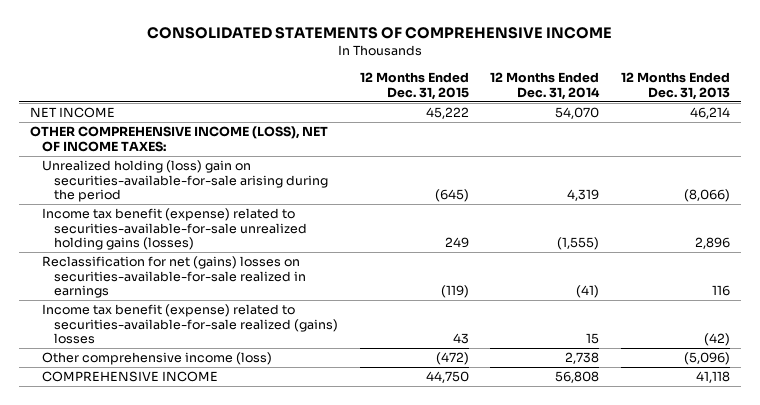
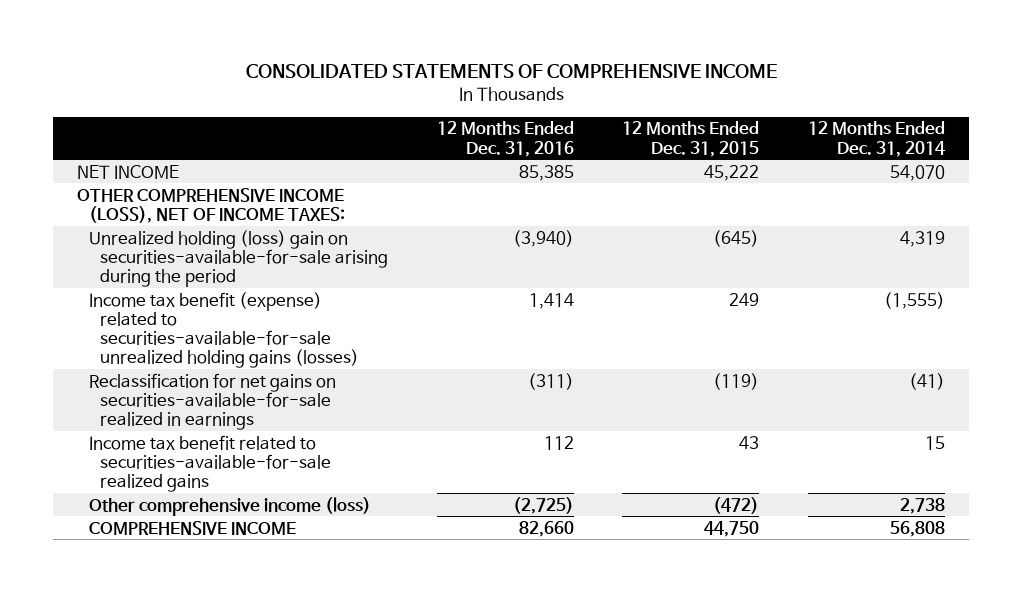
- | 12 Months Ended Dec. 31, 2015 | 12 Months Ended Dec. 31, 2014 | 12 Months Ended Dec. 31, 2013
+ | 12 Months Ended Dec. 31, 2016 | 12 Months Ended Dec. 31, 2015 | 12 Months Ended Dec. 31, 2014
- Reclassification for net (gains) losses on securities-available-for-sale realized in earnings | (119) | (41) | 116
- Income tax benefit (expense) related to securities-available-for-sale realized (gains) losses | 43 | 15 | (42)
+ Reclassification for net gains on securities-available-for-sale realized in earnings | (311) | (119) | (41)
+ Income tax benefit related to securities-available-for-sale realized gains | 112 | 43 | 15

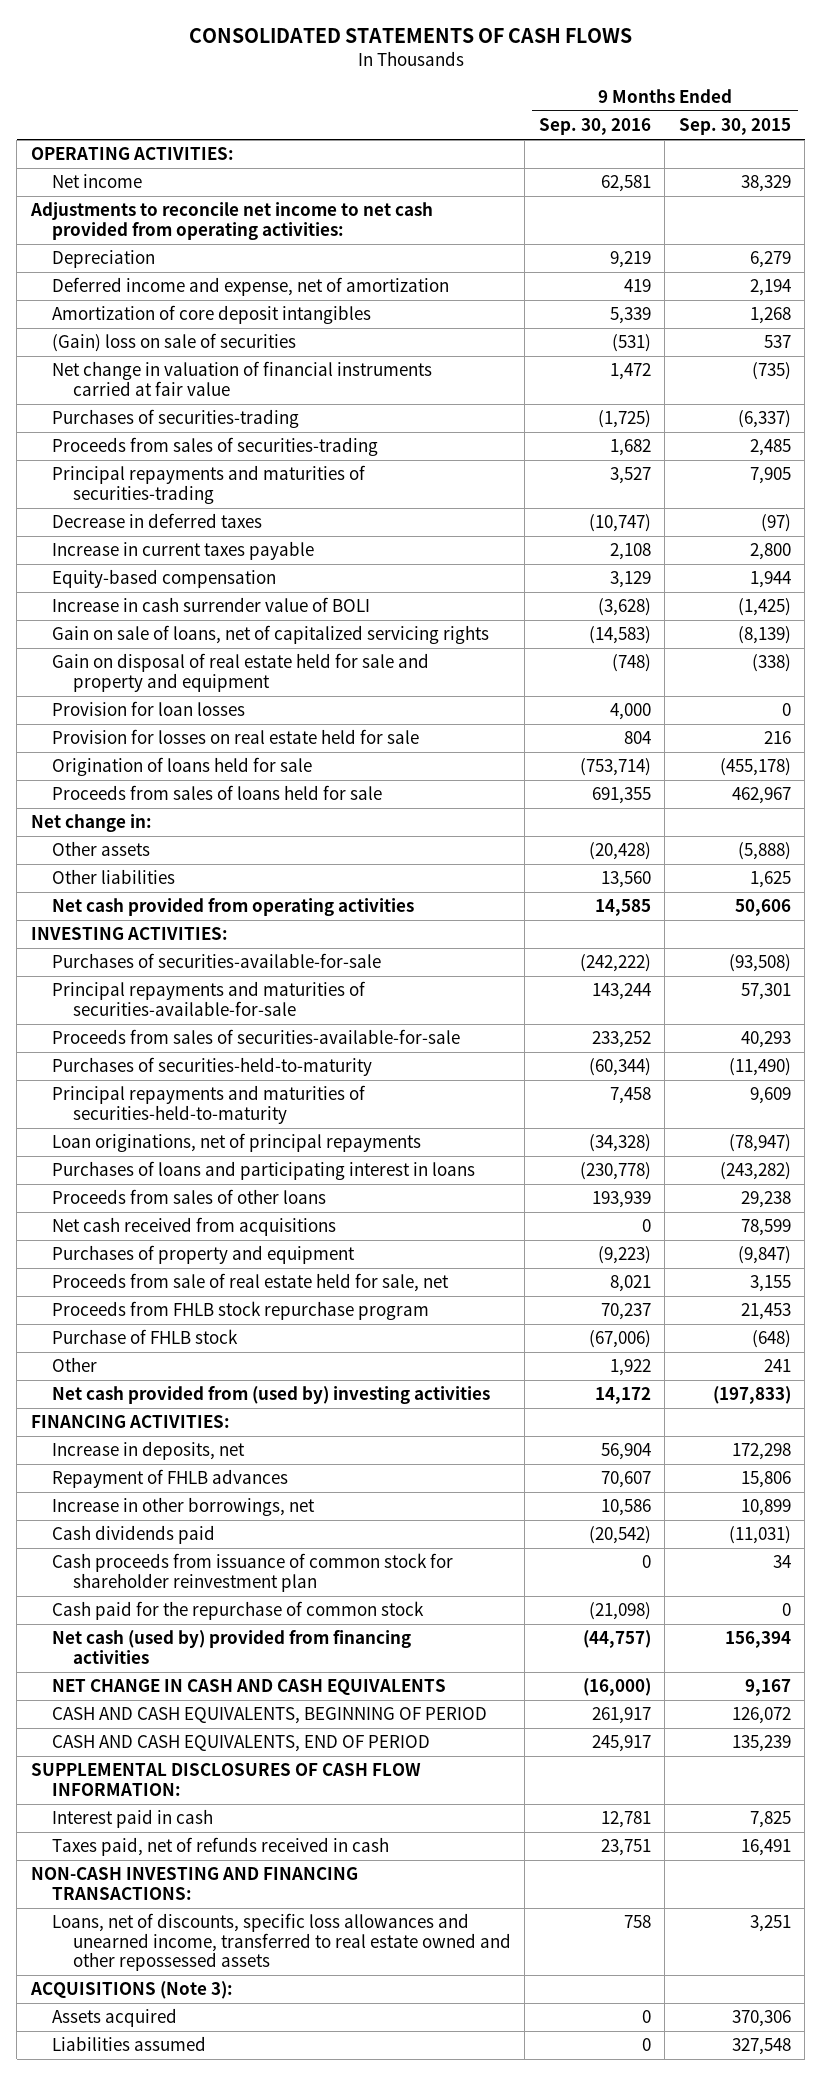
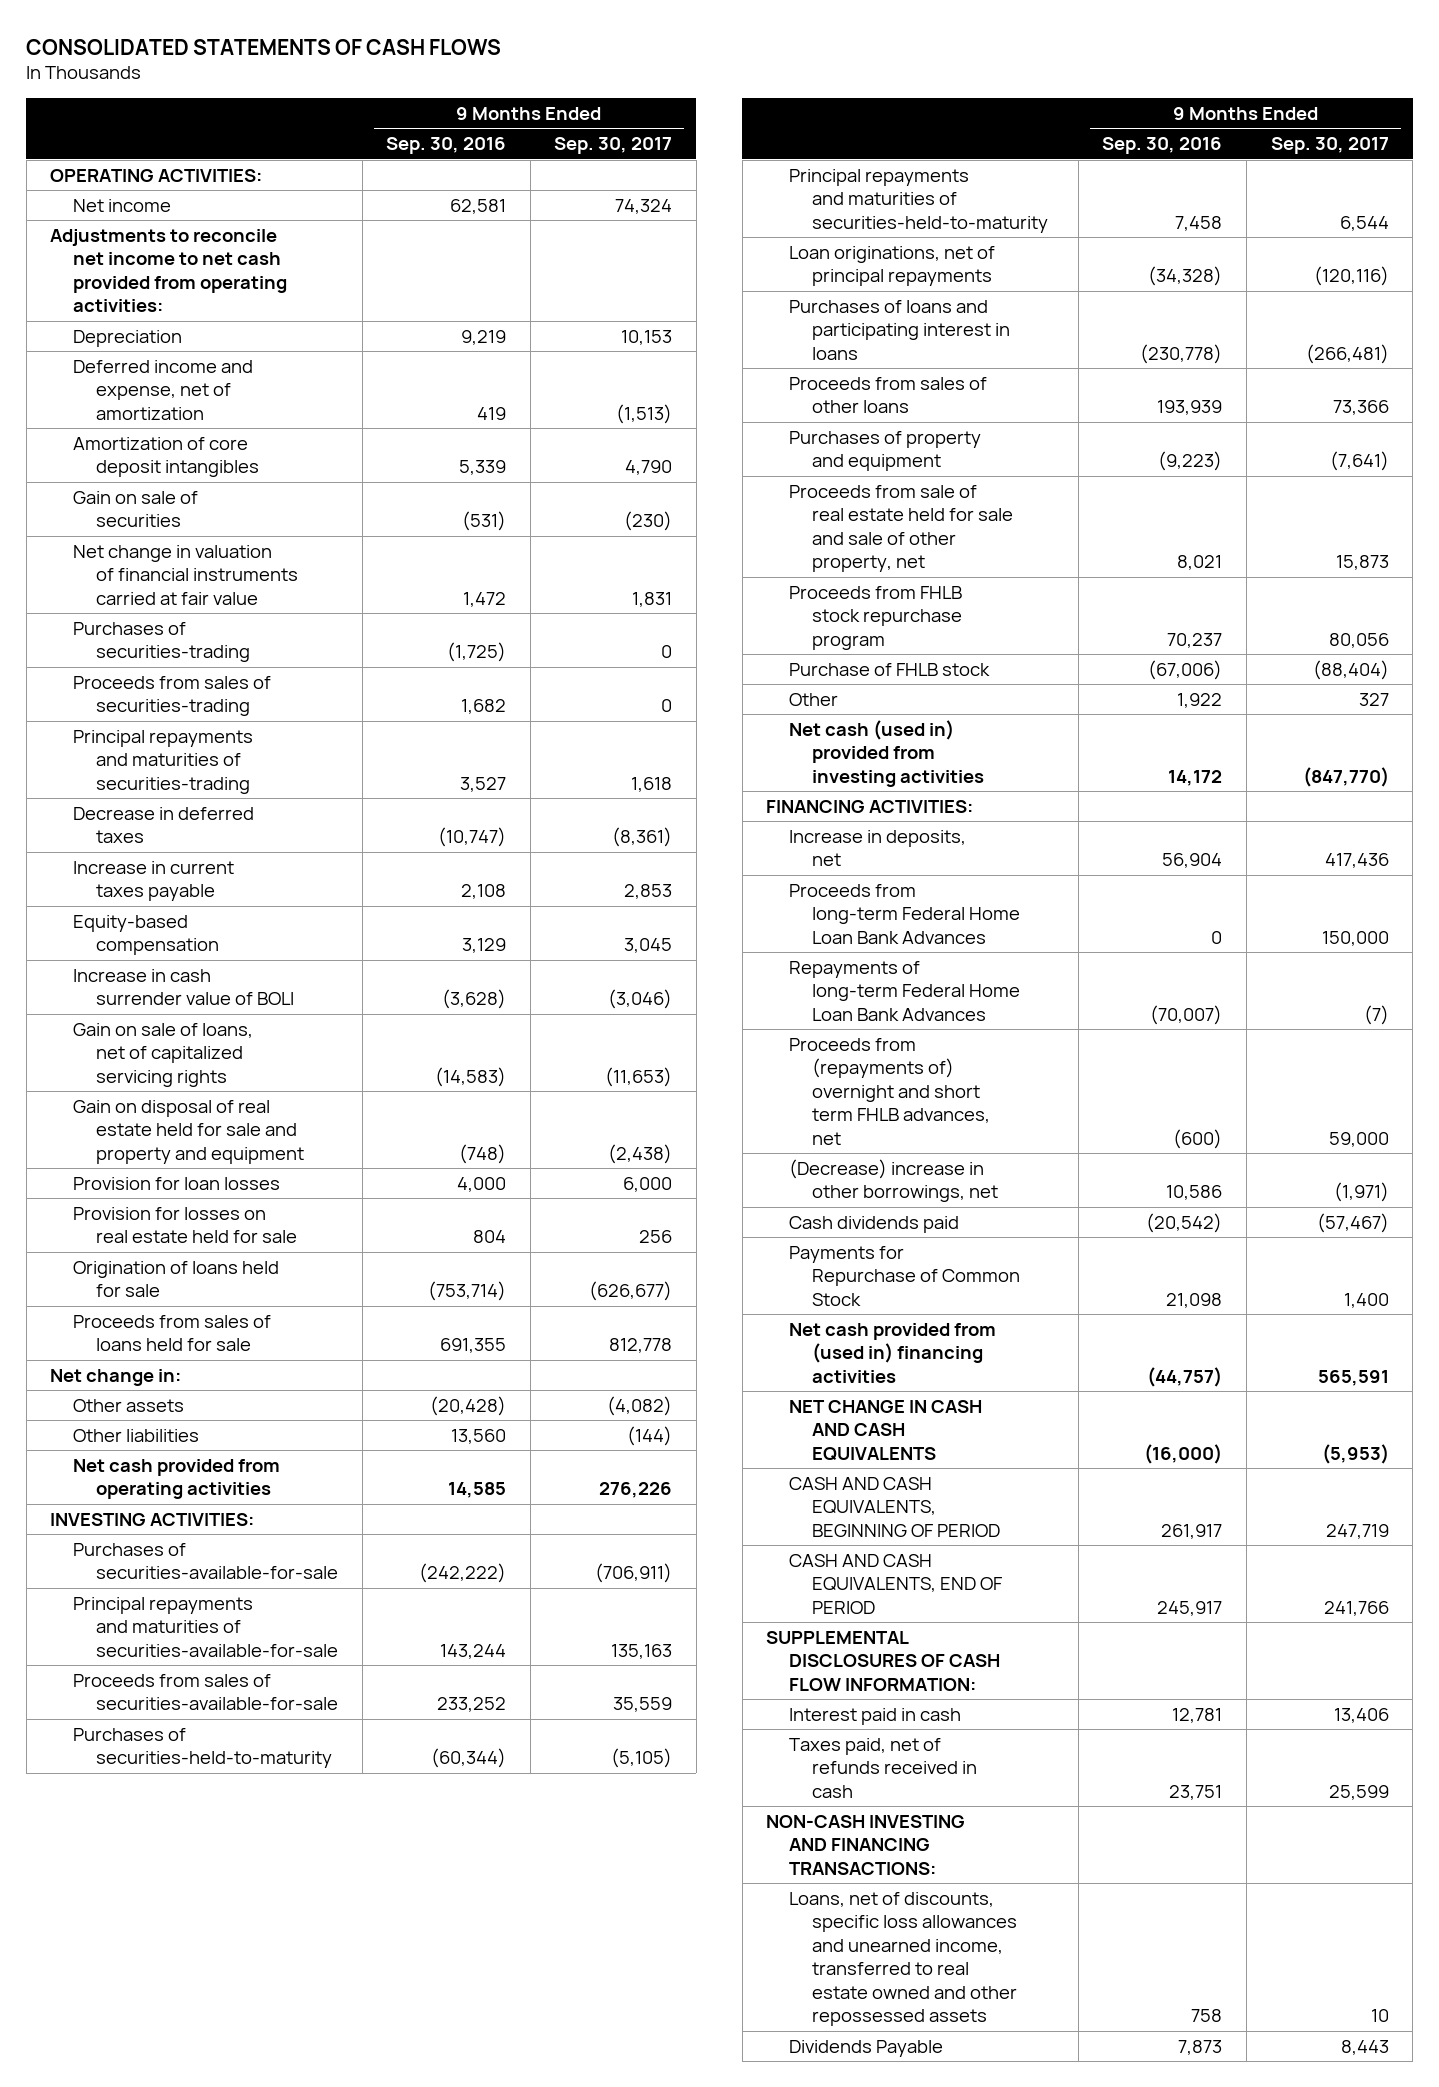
- | 9 Months Ended Sep. 30, 2016 | 9 Months Ended Sep. 30, 2015
+ | 9 Months Ended Sep. 30, 2016 | 9 Months Ended Sep. 30, 2017
- (Gain) loss on sale of securities | (531) | 537
+ Gain on sale of securities | (531) | (230)
- Net cash received from acquisitions | 0 | 78,599
- Proceeds from sale of real estate held for sale, net | 8,021 | 3,155
+ Proceeds from sale of real estate held for sale and sale of other property, net | 8,021 | 15,873
- Net cash provided from (used by) investing activities | 14,172 | (197,833)
+ Net cash (used in) provided from investing activities | 14,172 | (847,770)
- Repayment of FHLB advances | 70,607 | 15,806
- Increase in other borrowings, net | 10,586 | 10,899
+ Proceeds from long-term Federal Home Loan Bank Advances | 0 | 150,000
+ Repayments of long-term Federal Home Loan Bank Advances | (70,007) | (7)
+ Proceeds from (repayments of) overnight and short term FHLB advances, net | (600) | 59,000
+ (Decrease) increase in other borrowings, net | 10,586 | (1,971)
- Cash proceeds from issuance of common stock for shareholder reinvestment plan | 0 | 34
- Cash paid for the repurchase of common stock | (21,098) | 0
- Net cash (used by) provided from financing activities | (44,757) | 156,394
+ Payments for Repurchase of Common Stock | 21,098 | 1,400
+ Net cash provided from (used in) financing activities | (44,757) | 565,591
- ACQUISITIONS (Note 3):
- Assets acquired | 0 | 370,306
- Liabilities assumed | 0 | 327,548
+ Dividends Payable | 7,873 | 8,443

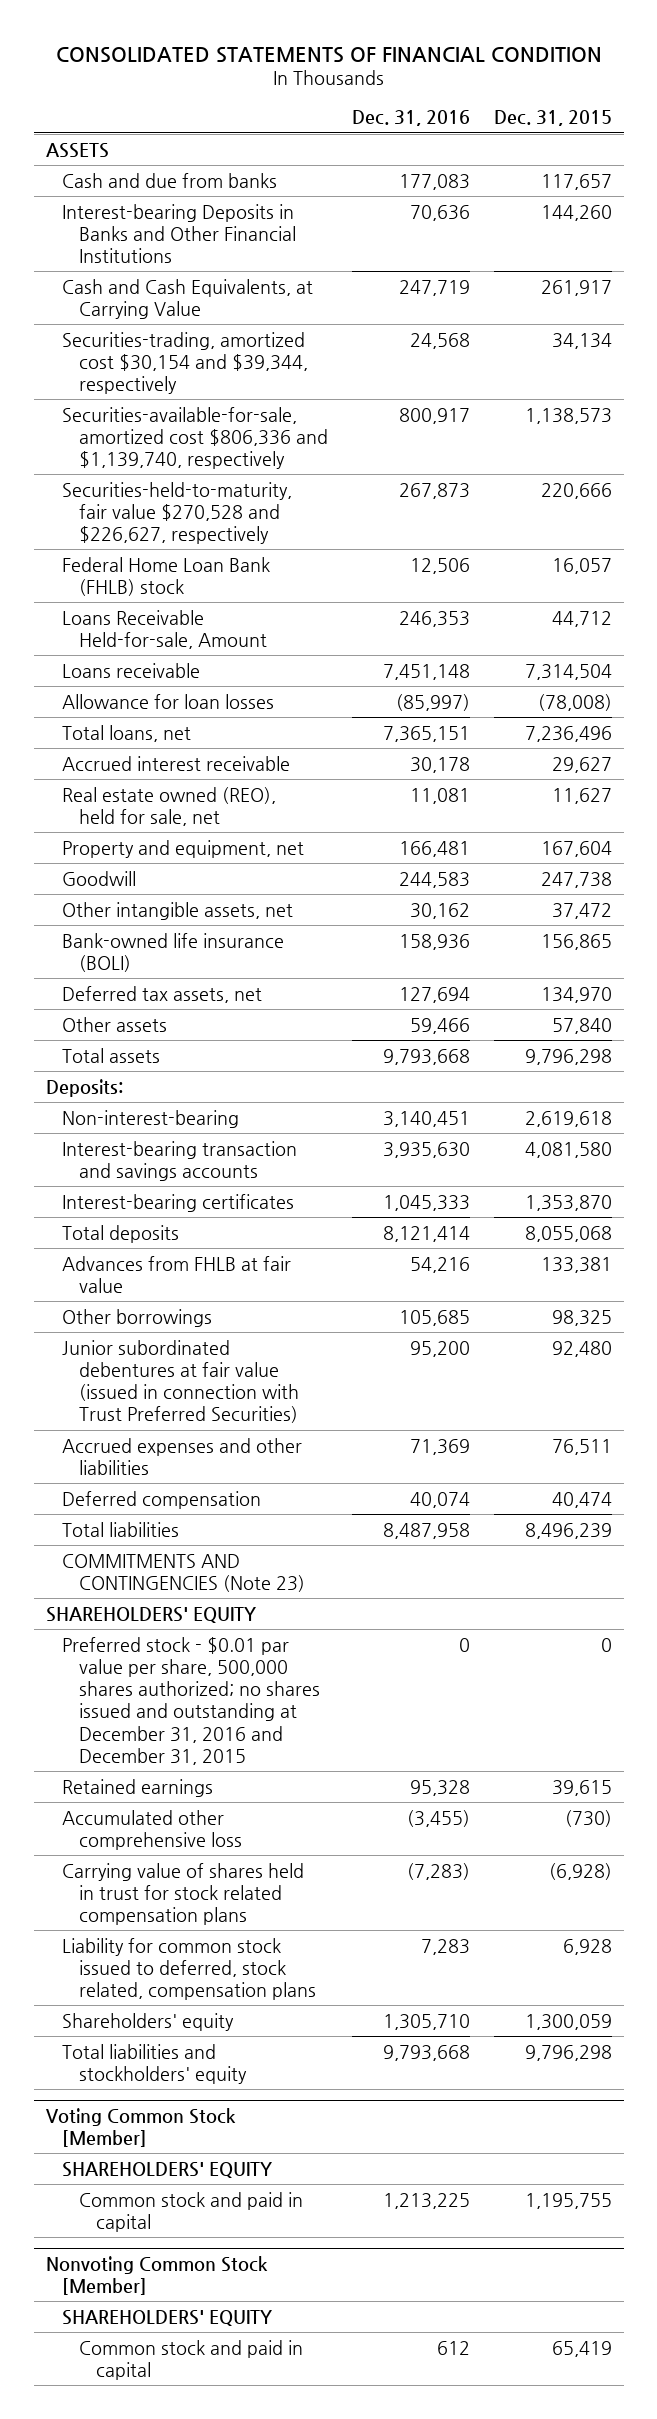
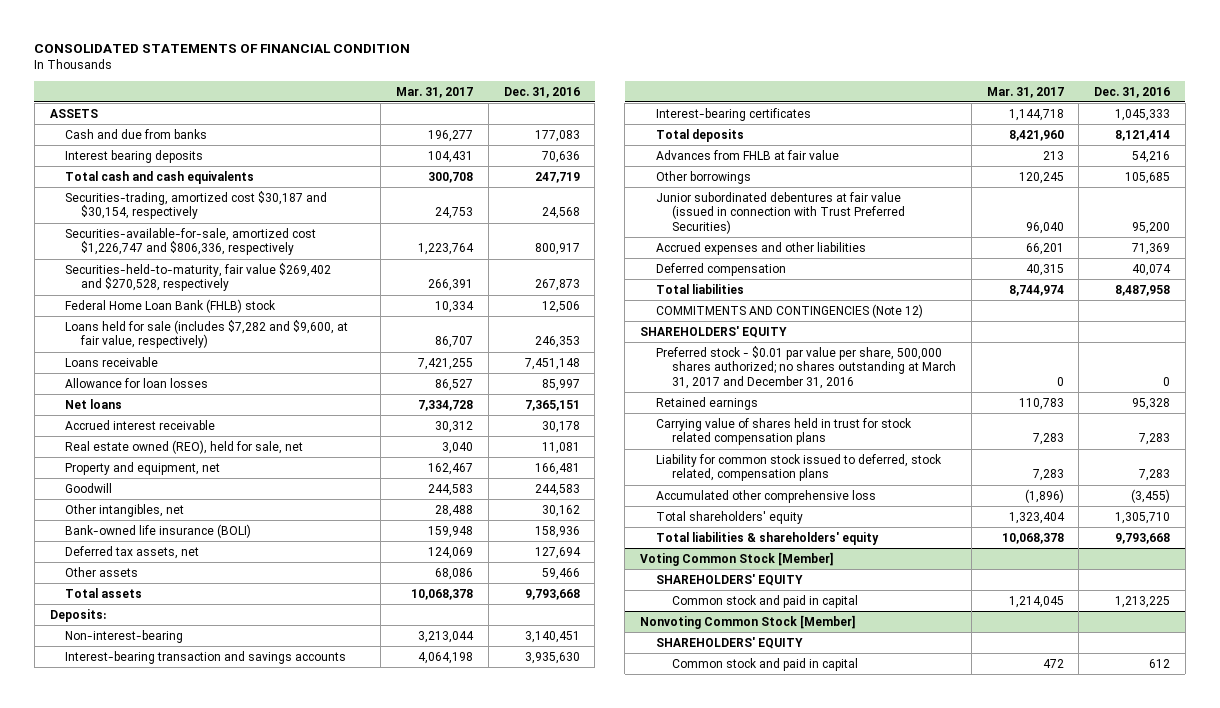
- | Dec. 31, 2016 | Dec. 31, 2015
+ | Mar. 31, 2017 | Dec. 31, 2016
- Interest-bearing Deposits in Banks and Other Financial Institutions | 70,636 | 144,260
- Cash and Cash Equivalents, at Carrying Value | 247,719 | 261,917
- Securities-trading, amortized cost $30,154 and $39,344, respectively | 24,568 | 34,134
- Securities-available-for-sale, amortized cost $806,336 and $1,139,740, respectively | 800,917 | 1,138,573
- Securities-held-to-maturity, fair value $270,528 and $226,627, respectively | 267,873 | 220,666
+ Interest bearing deposits | 104,431 | 70,636
+ Total cash and cash equivalents | 300,708 | 247,719
+ Securities-trading, amortized cost $30,187 and $30,154, respectively | 24,753 | 24,568
+ Securities-available-for-sale, amortized cost $1,226,747 and $806,336, respectively | 1,223,764 | 800,917
+ Securities-held-to-maturity, fair value $269,402 and $270,528, respectively | 266,391 | 267,873
- Loans Receivable Held-for-sale, Amount | 246,353 | 44,712
+ Loans held for sale (includes $7,282 and $9,600, at fair value, respectively) | 86,707 | 246,353
- Allowance for loan losses | (85,997) | (78,008)
- Total loans, net | 7,365,151 | 7,236,496
+ Allowance for loan losses | 86,527 | 85,997
+ Net loans | 7,334,728 | 7,365,151
- Other intangible assets, net | 30,162 | 37,472
+ Other intangibles, net | 28,488 | 30,162
- COMMITMENTS AND CONTINGENCIES (Note 23)
+ COMMITMENTS AND CONTINGENCIES (Note 12)
- Preferred stock - $0.01 par value per share, 500,000 shares authorized; no shares issued and outstanding at December 31, 2016 and December 31, 2015 | 0 | 0
+ Preferred stock - $0.01 par value per share, 500,000 shares authorized; no shares outstanding at March 31, 2017 and December 31, 2016 | 0 | 0
- Carrying value of shares held in trust for stock related compensation plans | (7,283) | (6,928)
+ Carrying value of shares held in trust for stock related compensation plans | 7,283 | 7,283
- Shareholders' equity | 1,305,710 | 1,300,059
- Total liabilities and stockholders' equity | 9,793,668 | 9,796,298
moved down: Accumulated other comprehensive loss | (1,896) | (3,455)
+ Total shareholders' equity | 1,323,404 | 1,305,710
+ Total liabilities & shareholders' equity | 10,068,378 | 9,793,668

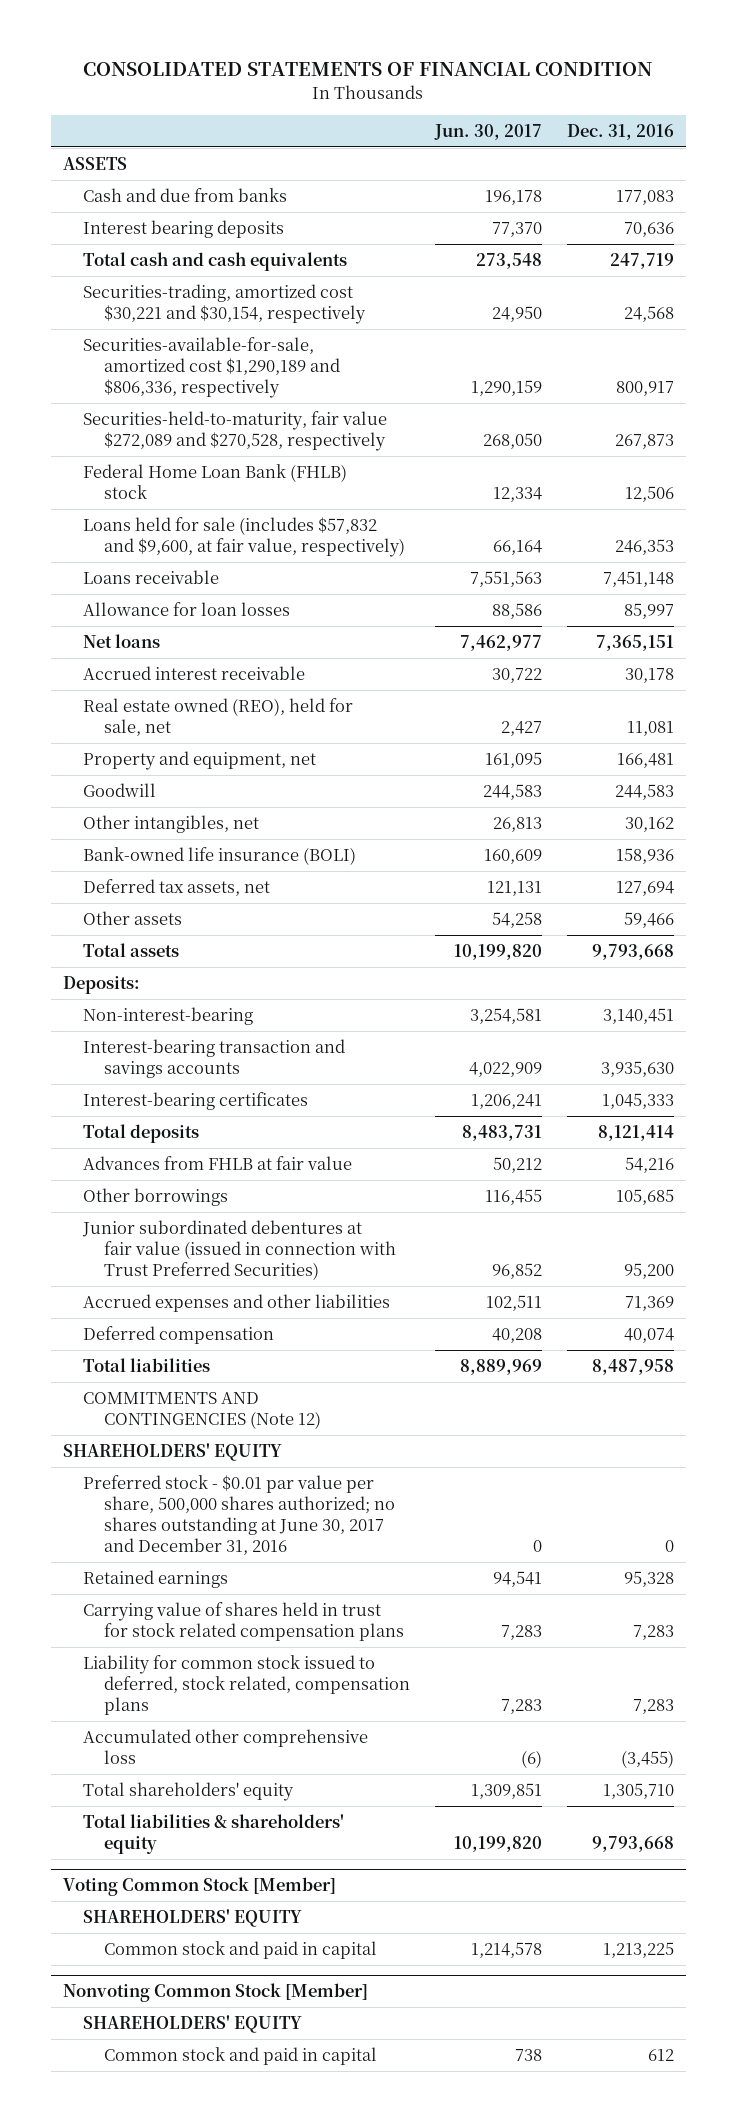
- | Mar. 31, 2017 | Dec. 31, 2016
+ | Jun. 30, 2017 | Dec. 31, 2016
- Securities-trading, amortized cost $30,187 and $30,154, respectively | 24,753 | 24,568
- Securities-available-for-sale, amortized cost $1,226,747 and $806,336, respectively | 1,223,764 | 800,917
- Securities-held-to-maturity, fair value $269,402 and $270,528, respectively | 266,391 | 267,873
+ Securities-trading, amortized cost $30,221 and $30,154, respectively | 24,950 | 24,568
+ Securities-available-for-sale, amortized cost $1,290,189 and $806,336, respectively | 1,290,159 | 800,917
+ Securities-held-to-maturity, fair value $272,089 and $270,528, respectively | 268,050 | 267,873
- Loans held for sale (includes $7,282 and $9,600, at fair value, respectively) | 86,707 | 246,353
+ Loans held for sale (includes $57,832 and $9,600, at fair value, respectively) | 66,164 | 246,353
- Preferred stock - $0.01 par value per share, 500,000 shares authorized; no shares outstanding at March 31, 2017 and December 31, 2016 | 0 | 0
+ Preferred stock - $0.01 par value per share, 500,000 shares authorized; no shares outstanding at June 30, 2017 and December 31, 2016 | 0 | 0

